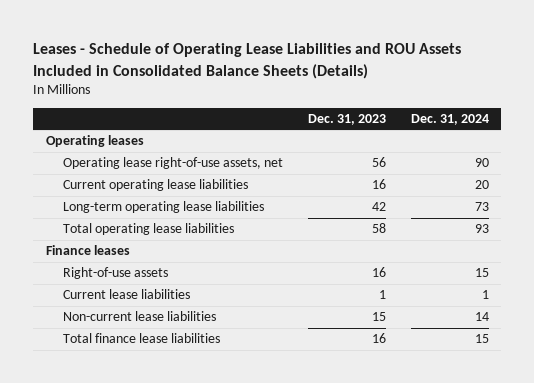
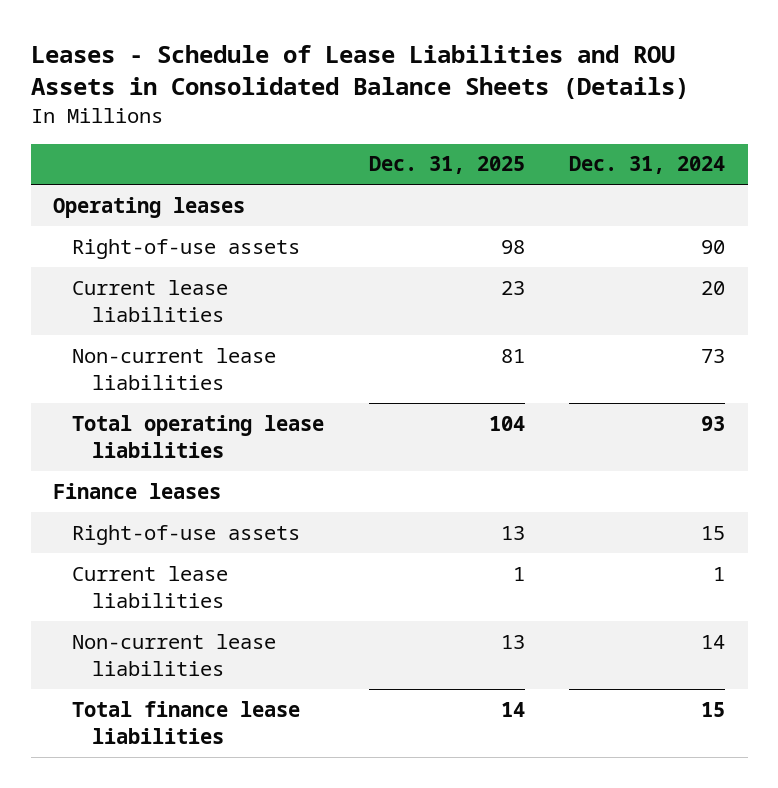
- Leases - Schedule of Operating Lease Liabilities and ROU Assets Included in Consolidated Balance Sheets (Details)
+ Leases - Schedule of Lease Liabilities and ROU Assets in Consolidated Balance Sheets (Details)
- | Dec. 31, 2023 | Dec. 31, 2024
+ | Dec. 31, 2025 | Dec. 31, 2024
- Operating lease right-of-use assets, net | 56 | 90
- Current operating lease liabilities | 16 | 20
- Long-term operating lease liabilities | 42 | 73
+ Right-of-use assets | 98 | 90
+ Current lease liabilities | 23 | 20
+ Non-current lease liabilities | 81 | 73

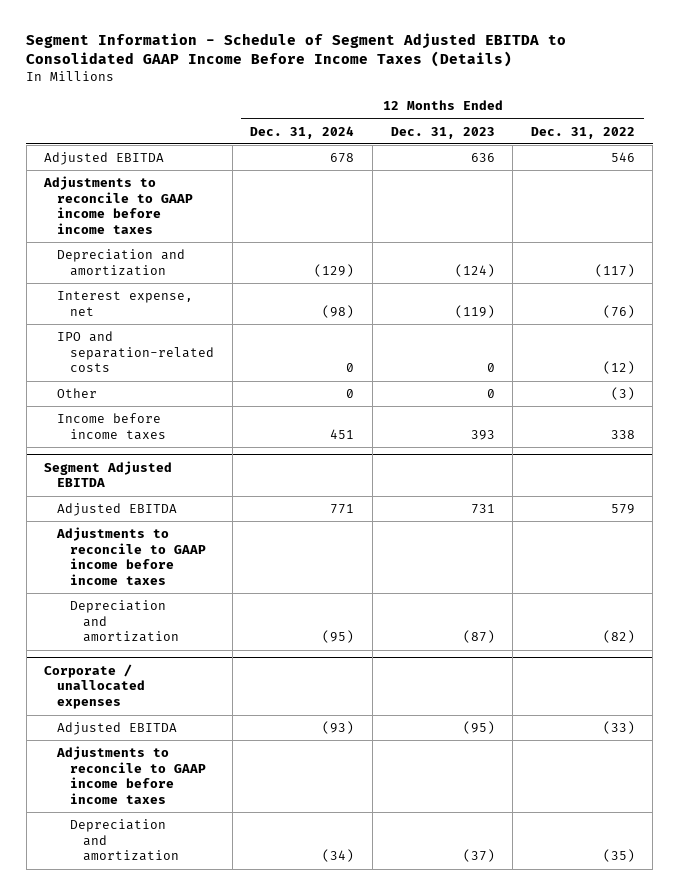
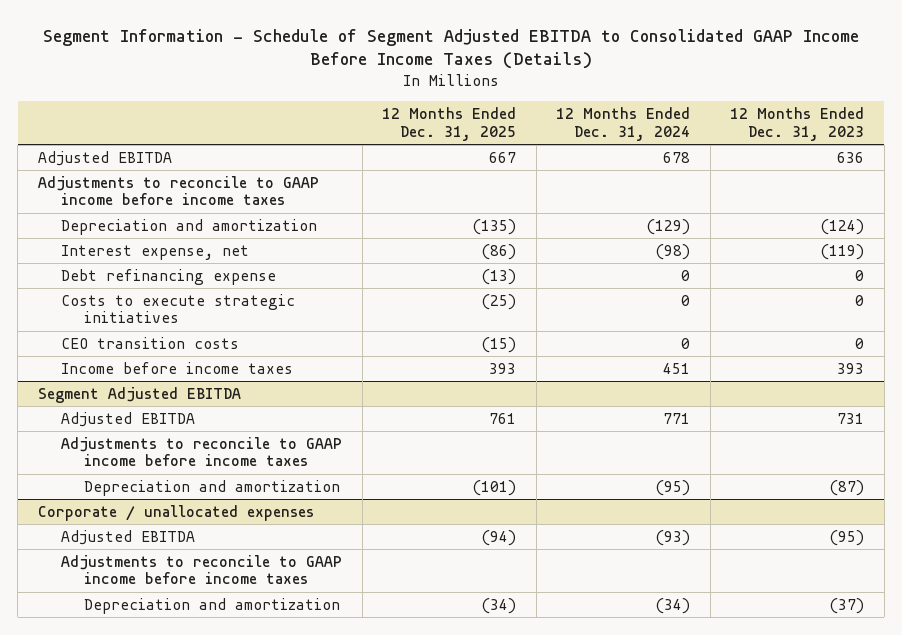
- | 12 Months Ended Dec. 31, 2024 | 12 Months Ended Dec. 31, 2023 | 12 Months Ended Dec. 31, 2022
+ | 12 Months Ended Dec. 31, 2025 | 12 Months Ended Dec. 31, 2024 | 12 Months Ended Dec. 31, 2023
- IPO and separation-related costs | 0 | 0 | (12)
- Other | 0 | 0 | (3)
+ Debt refinancing expense | (13) | 0 | 0
+ Costs to execute strategic initiatives | (25) | 0 | 0
+ CEO transition costs | (15) | 0 | 0

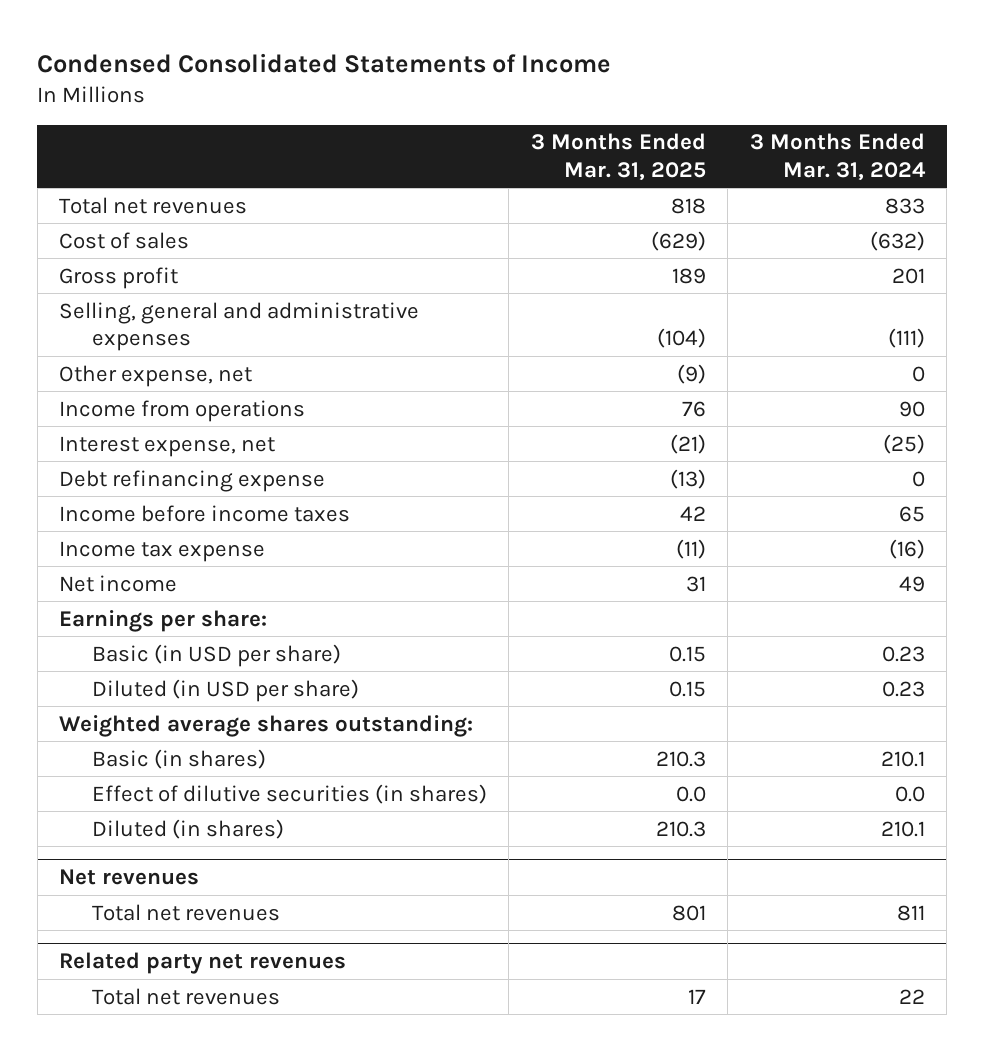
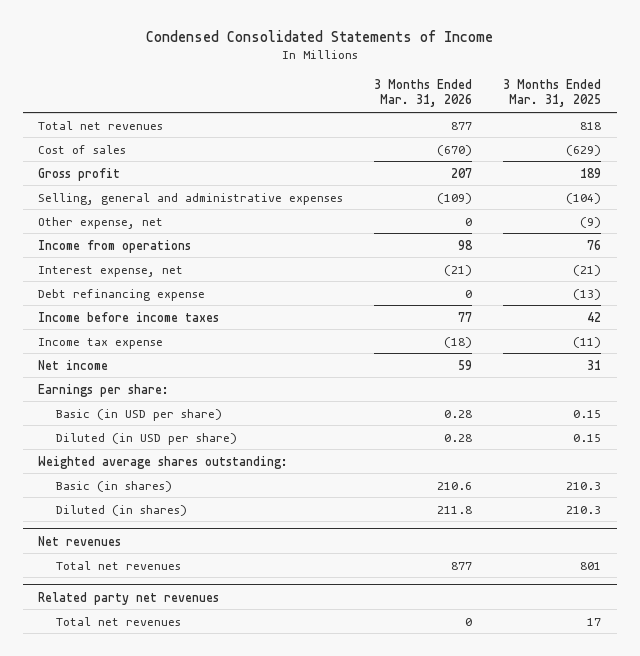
- | 3 Months Ended Mar. 31, 2025 | 3 Months Ended Mar. 31, 2024
+ | 3 Months Ended Mar. 31, 2026 | 3 Months Ended Mar. 31, 2025
- Effect of dilutive securities (in shares) | 0.0 | 0.0

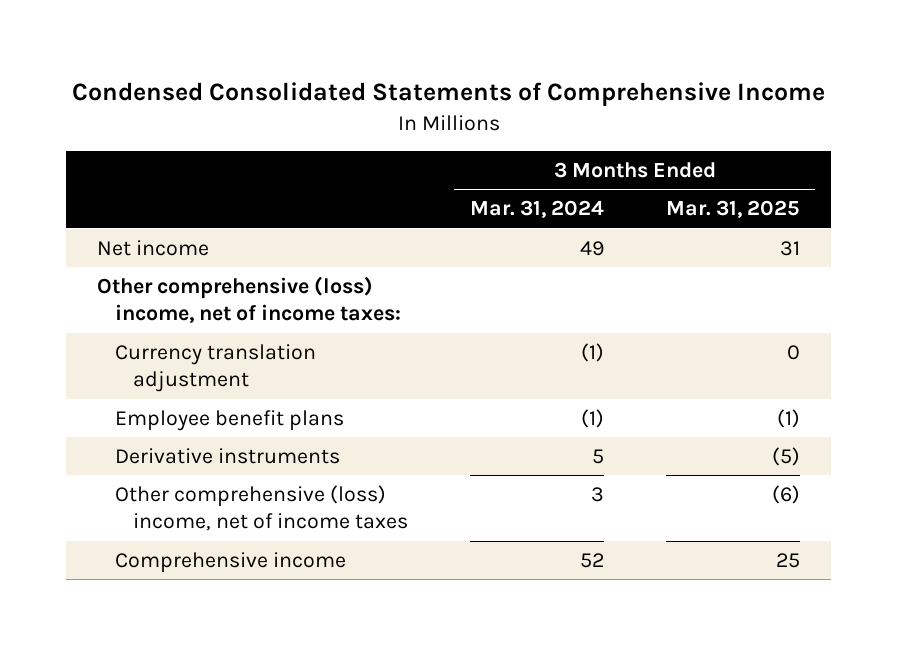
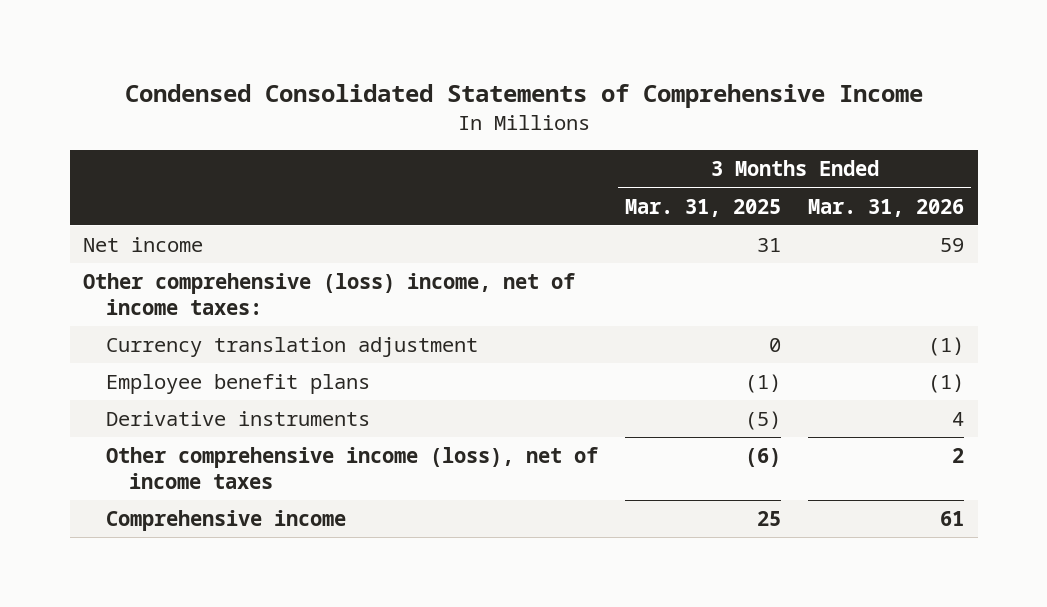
- | 3 Months Ended Mar. 31, 2024 | 3 Months Ended Mar. 31, 2025
+ | 3 Months Ended Mar. 31, 2025 | 3 Months Ended Mar. 31, 2026
- Other comprehensive (loss) income, net of income taxes | 3 | (6)
+ Other comprehensive income (loss), net of income taxes | (6) | 2

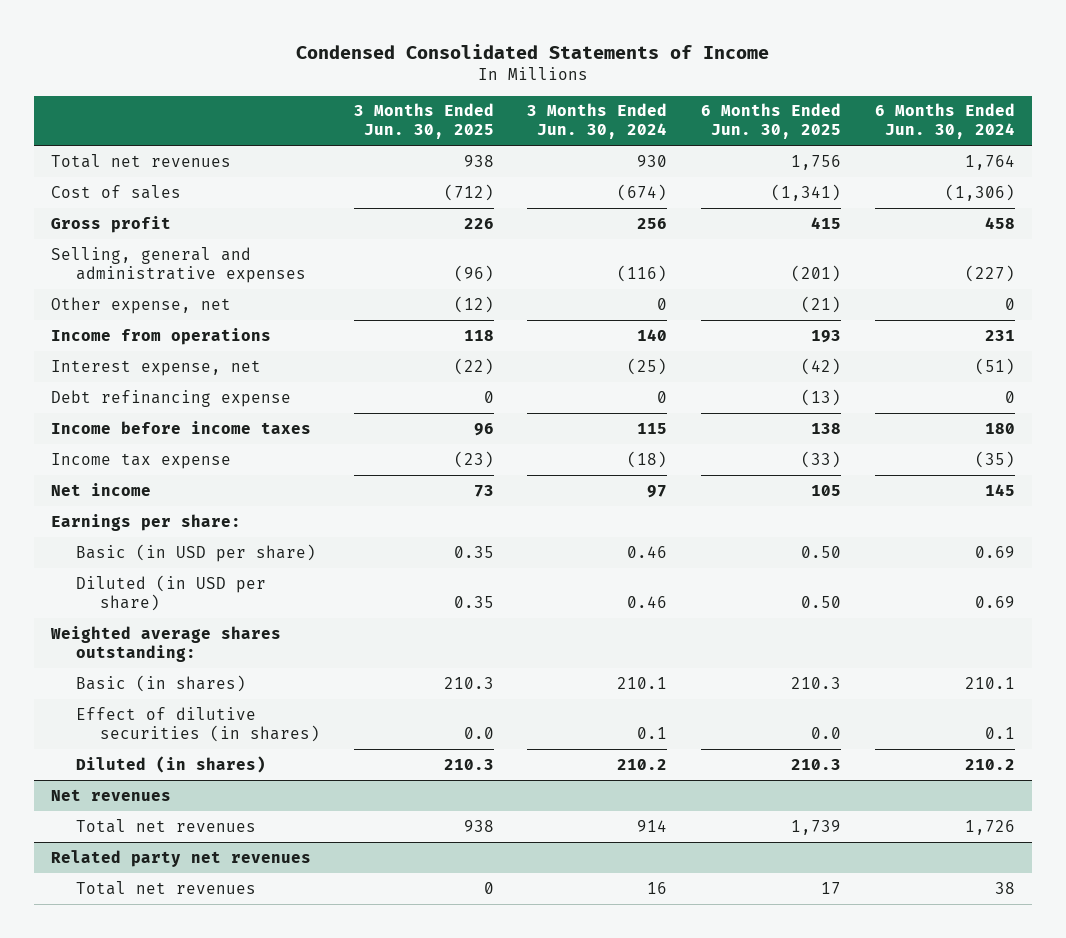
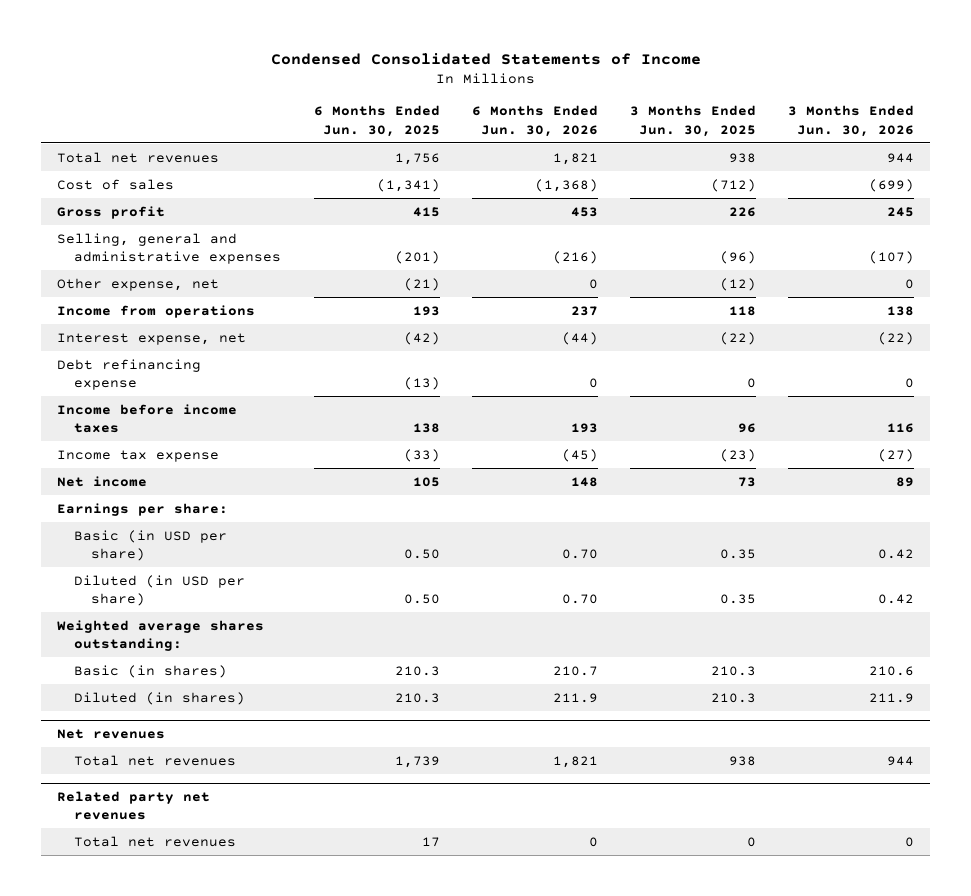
- | 3 Months Ended Jun. 30, 2025 | 3 Months Ended Jun. 30, 2024 | 6 Months Ended Jun. 30, 2025 | 6 Months Ended Jun. 30, 2024
+ | 6 Months Ended Jun. 30, 2025 | 6 Months Ended Jun. 30, 2026 | 3 Months Ended Jun. 30, 2025 | 3 Months Ended Jun. 30, 2026
- Effect of dilutive securities (in shares) | 0.0 | 0.1 | 0.0 | 0.1

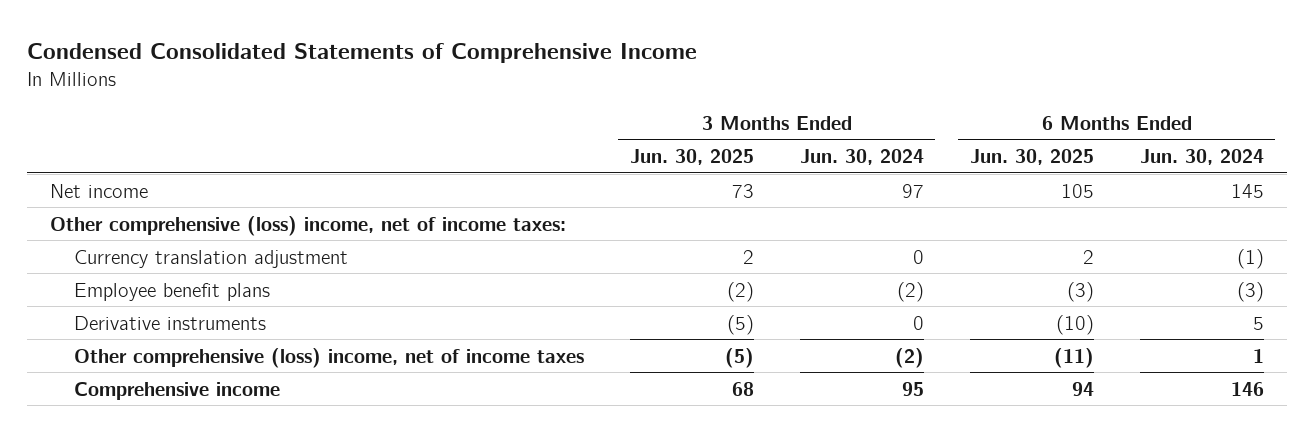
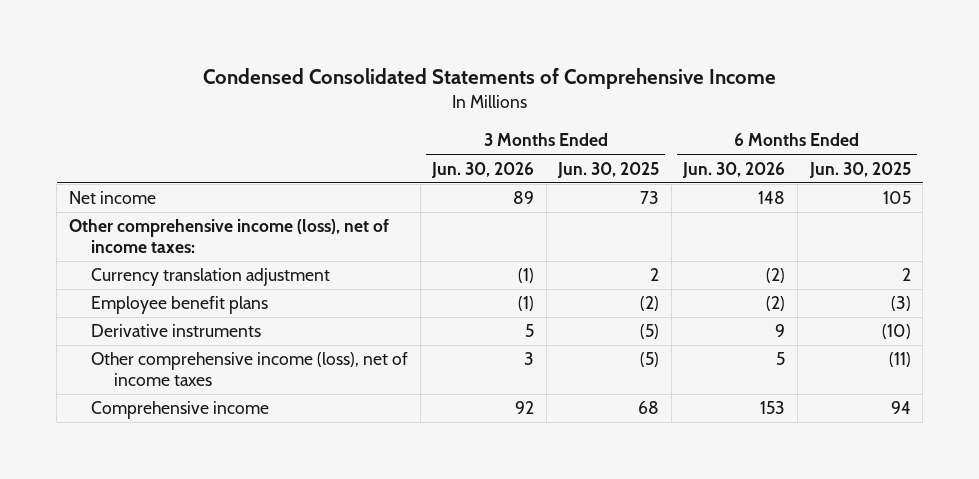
- | 3 Months Ended Jun. 30, 2025 | 3 Months Ended Jun. 30, 2024 | 6 Months Ended Jun. 30, 2025 | 6 Months Ended Jun. 30, 2024
+ | 3 Months Ended Jun. 30, 2026 | 3 Months Ended Jun. 30, 2025 | 6 Months Ended Jun. 30, 2026 | 6 Months Ended Jun. 30, 2025
- Other comprehensive (loss) income, net of income taxes:
+ Other comprehensive income (loss), net of income taxes:
- Other comprehensive (loss) income, net of income taxes | (5) | (2) | (11) | 1
+ Other comprehensive income (loss), net of income taxes | 3 | (5) | 5 | (11)

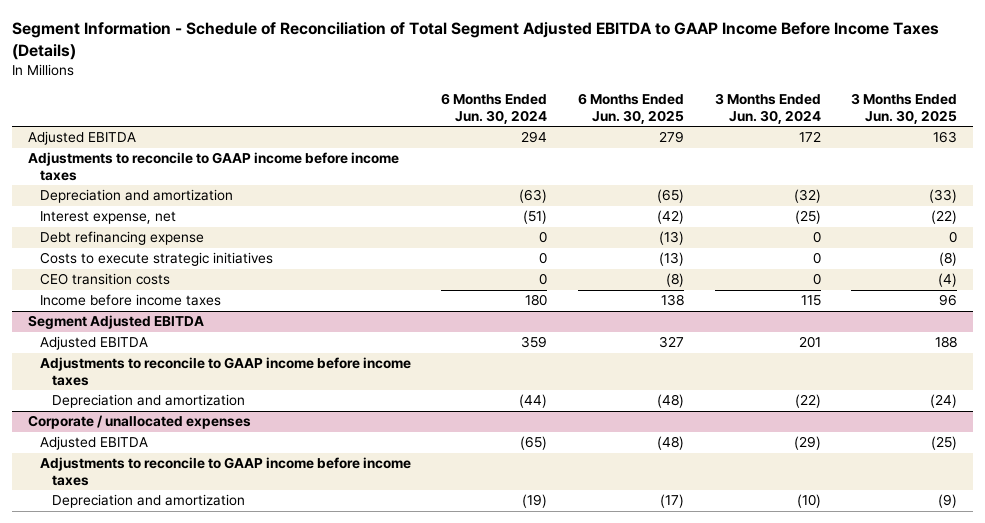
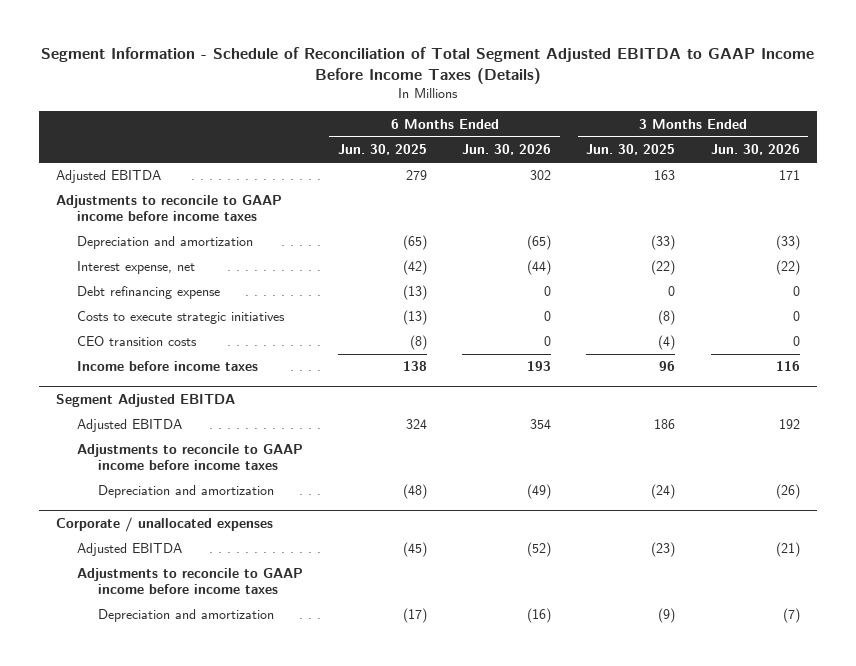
- | 6 Months Ended Jun. 30, 2024 | 6 Months Ended Jun. 30, 2025 | 3 Months Ended Jun. 30, 2024 | 3 Months Ended Jun. 30, 2025
+ | 6 Months Ended Jun. 30, 2025 | 6 Months Ended Jun. 30, 2026 | 3 Months Ended Jun. 30, 2025 | 3 Months Ended Jun. 30, 2026
@ Segment Adjusted EBITDA
- Adjusted EBITDA | 359 | 327 | 201 | 188
+ Adjusted EBITDA | 324 | 354 | 186 | 192
@ Corporate / unallocated expenses
- Adjusted EBITDA | (65) | (48) | (29) | (25)
+ Adjusted EBITDA | (45) | (52) | (23) | (21)

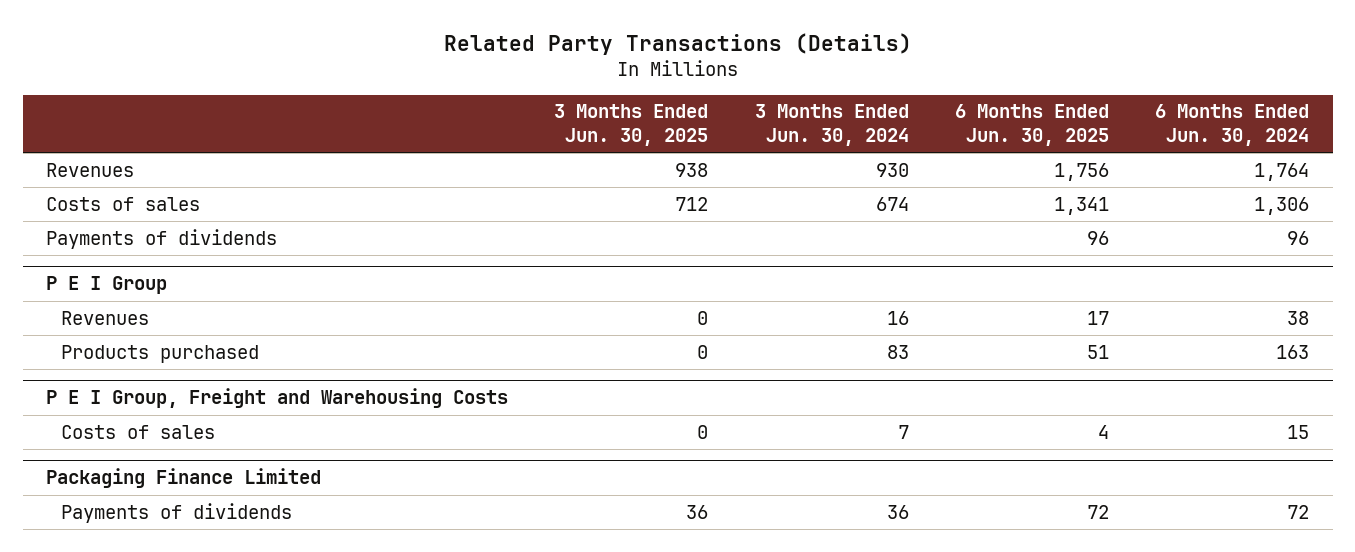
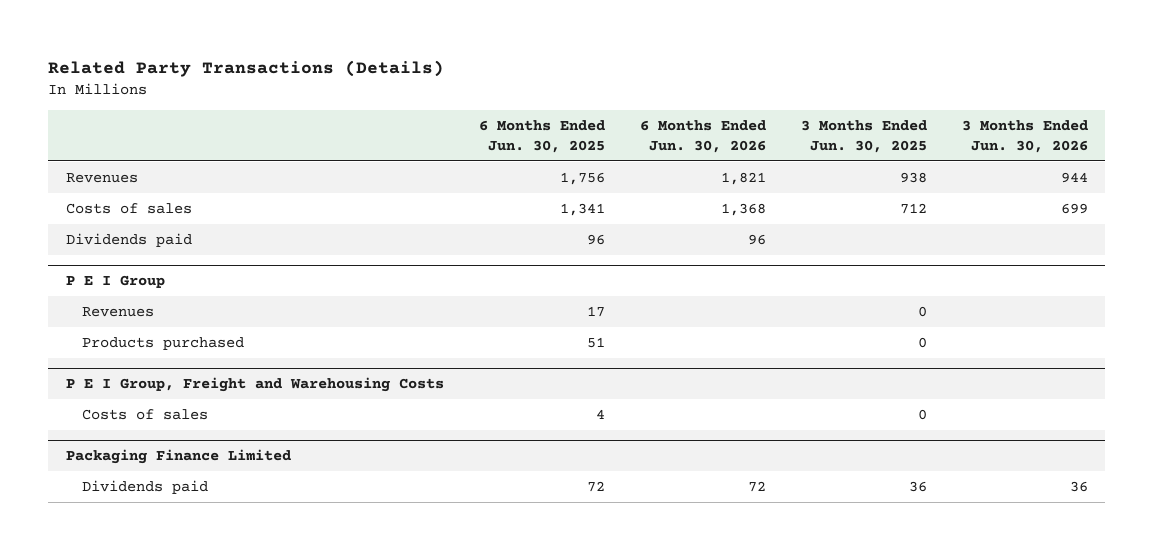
- | 3 Months Ended Jun. 30, 2025 | 3 Months Ended Jun. 30, 2024 | 6 Months Ended Jun. 30, 2025 | 6 Months Ended Jun. 30, 2024
+ | 6 Months Ended Jun. 30, 2025 | 6 Months Ended Jun. 30, 2026 | 3 Months Ended Jun. 30, 2025 | 3 Months Ended Jun. 30, 2026
- Payments of dividends | | | 96 | 96
+ Dividends paid | 96 | 96 | |
@ Packaging Finance Limited
- Payments of dividends | 36 | 36 | 72 | 72
+ Dividends paid | 72 | 72 | 36 | 36

